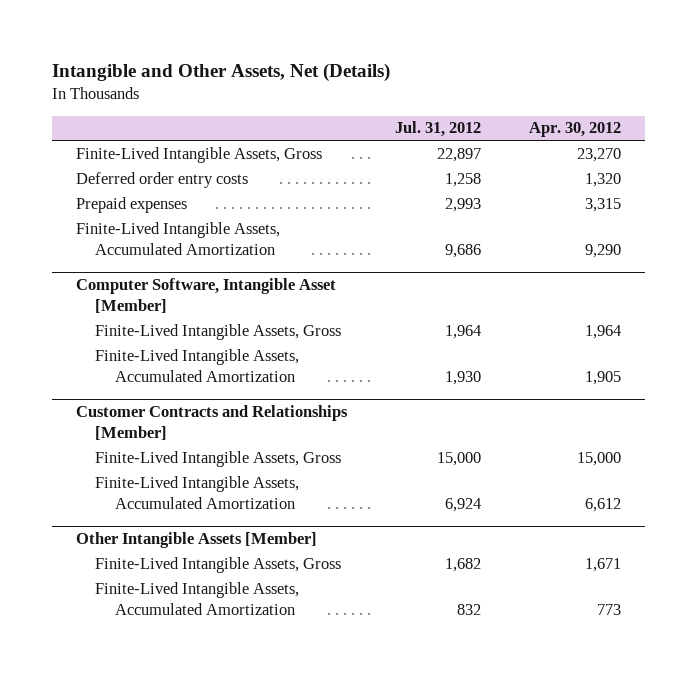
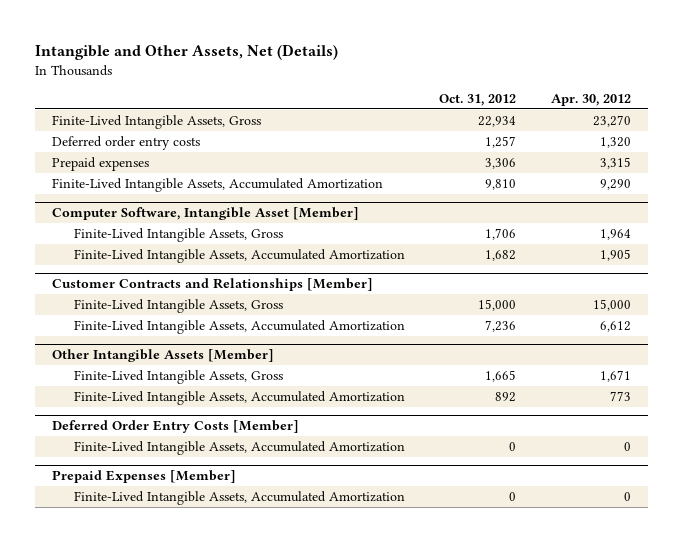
- | Jul. 31, 2012 | Apr. 30, 2012
+ | Oct. 31, 2012 | Apr. 30, 2012
+ Deferred Order Entry Costs [Member]
+ Finite-Lived Intangible Assets, Accumulated Amortization | 0 | 0
+ Prepaid Expenses [Member]
+ Finite-Lived Intangible Assets, Accumulated Amortization | 0 | 0

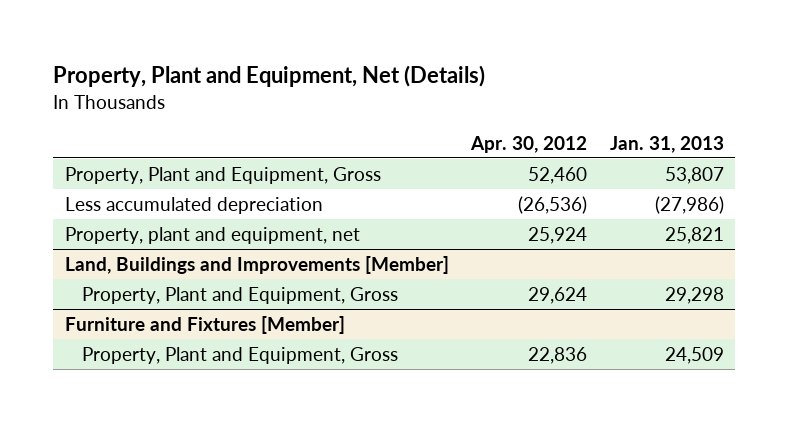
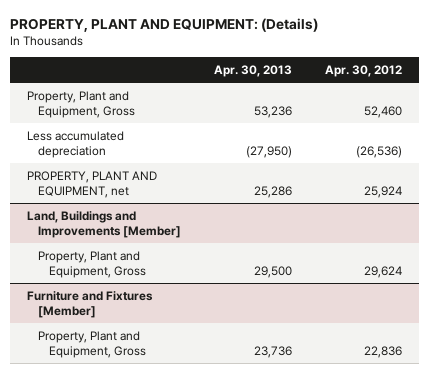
- Property, Plant and Equipment, Net (Details)
+ PROPERTY, PLANT AND EQUIPMENT: (Details)
- | Apr. 30, 2012 | Jan. 31, 2013
+ | Apr. 30, 2013 | Apr. 30, 2012
- Property, plant and equipment, net | 25,924 | 25,821
+ PROPERTY, PLANT AND EQUIPMENT, net | 25,286 | 25,924

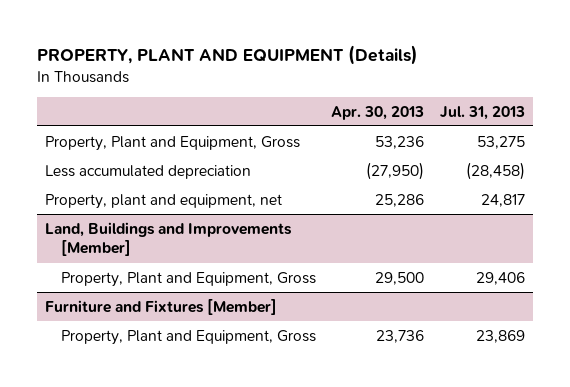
- PROPERTY, PLANT AND EQUIPMENT: (Details)
+ PROPERTY, PLANT AND EQUIPMENT (Details)
- | Apr. 30, 2013 | Apr. 30, 2012
+ | Apr. 30, 2013 | Jul. 31, 2013
- PROPERTY, PLANT AND EQUIPMENT, net | 25,286 | 25,924
+ Property, plant and equipment, net | 25,286 | 24,817

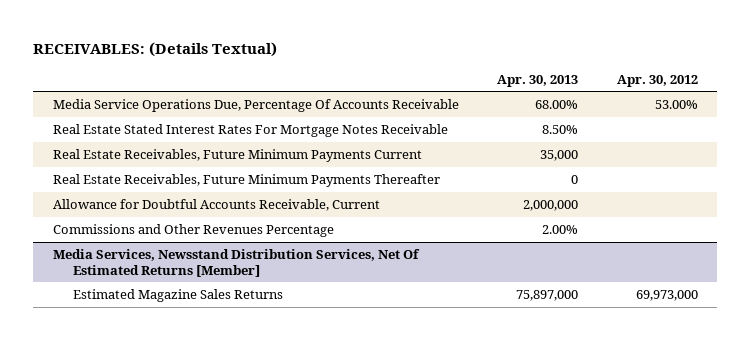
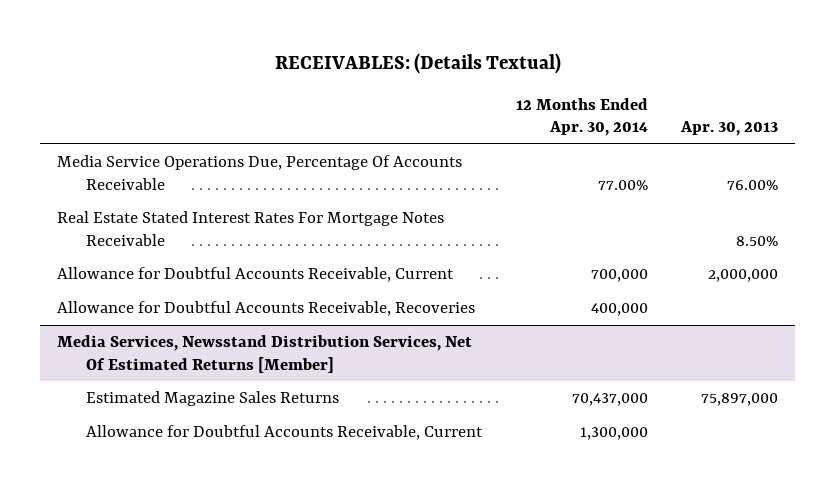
- | Apr. 30, 2013 | Apr. 30, 2012
+ | 12 Months Ended Apr. 30, 2014 | Apr. 30, 2013
- Media Service Operations Due, Percentage Of Accounts Receivable | 68.00% | 53.00%
+ Media Service Operations Due, Percentage Of Accounts Receivable | 77.00% | 76.00%
- Real Estate Receivables, Future Minimum Payments Current | 35,000 |
- Real Estate Receivables, Future Minimum Payments Thereafter | 0 |
- Commissions and Other Revenues Percentage | 2.00% |
+ Allowance for Doubtful Accounts Receivable, Recoveries | 400,000 |
@ Media Services, Newsstand Distribution Services, Net Of Estimated Returns [Member]
+ Allowance for Doubtful Accounts Receivable, Current | 1,300,000 |

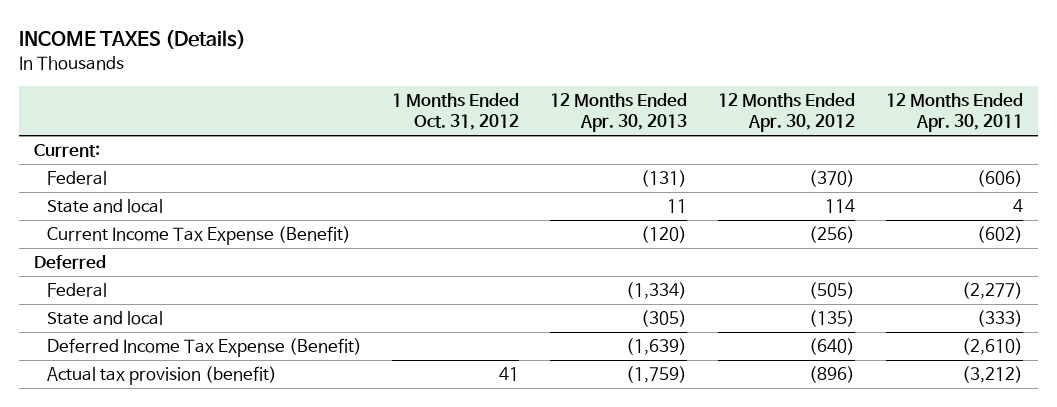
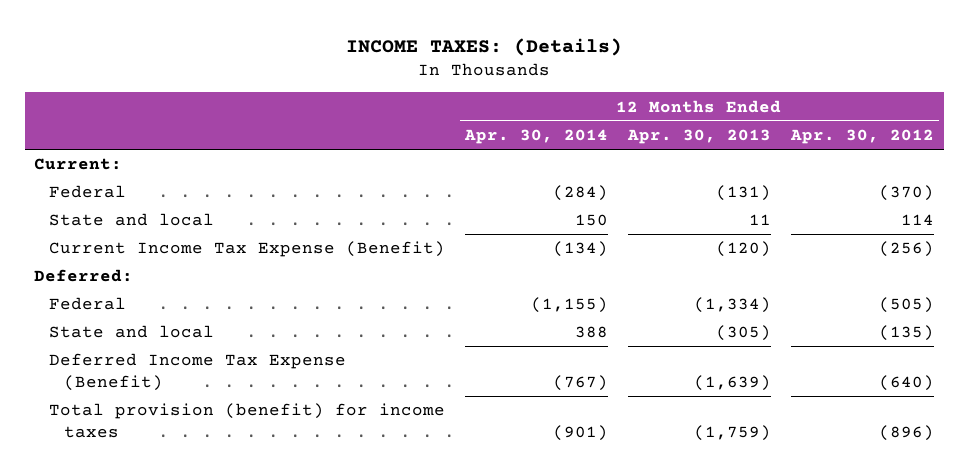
- INCOME TAXES (Details)
+ INCOME TAXES: (Details)
- | 1 Months Ended Oct. 31, 2012 | 12 Months Ended Apr. 30, 2013 | 12 Months Ended Apr. 30, 2012 | 12 Months Ended Apr. 30, 2011
+ | 12 Months Ended Apr. 30, 2014 | 12 Months Ended Apr. 30, 2013 | 12 Months Ended Apr. 30, 2012
- Deferred
+ Deferred:
- Actual tax provision (benefit) | 41 | (1,759) | (896) | (3,212)
+ Total provision (benefit) for income taxes | (901) | (1,759) | (896)

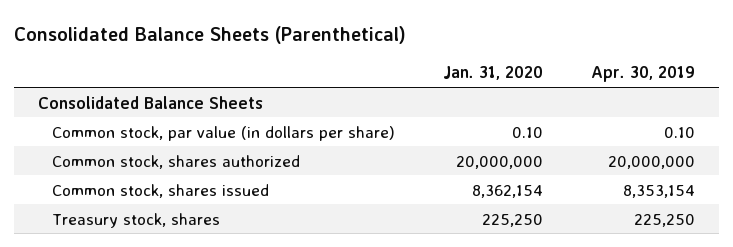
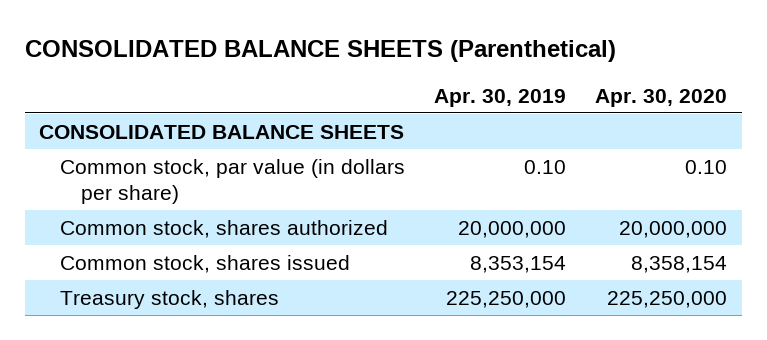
- Consolidated Balance Sheets (Parenthetical)
+ CONSOLIDATED BALANCE SHEETS (Parenthetical)
- | Jan. 31, 2020 | Apr. 30, 2019
+ | Apr. 30, 2019 | Apr. 30, 2020
- Consolidated Balance Sheets
+ CONSOLIDATED BALANCE SHEETS
- Treasury stock, shares | 225,250 | 225,250
+ Treasury stock, shares | 225,250,000 | 225,250,000

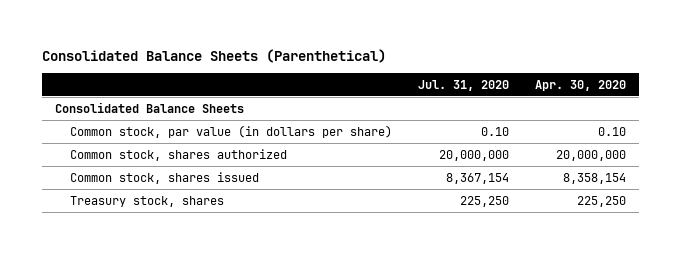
- CONSOLIDATED BALANCE SHEETS (Parenthetical)
+ Consolidated Balance Sheets (Parenthetical)
- | Apr. 30, 2019 | Apr. 30, 2020
+ | Jul. 31, 2020 | Apr. 30, 2020
- CONSOLIDATED BALANCE SHEETS
+ Consolidated Balance Sheets
- Treasury stock, shares | 225,250,000 | 225,250,000
+ Treasury stock, shares | 225,250 | 225,250

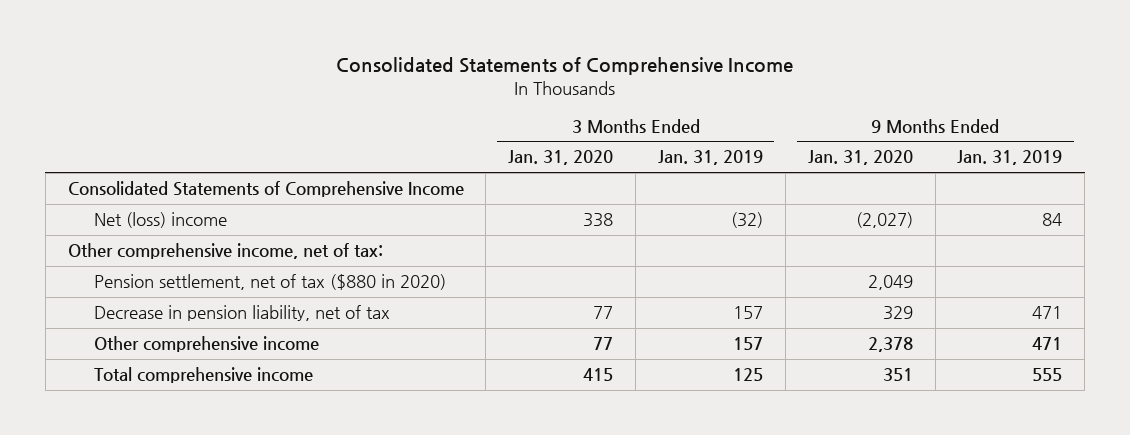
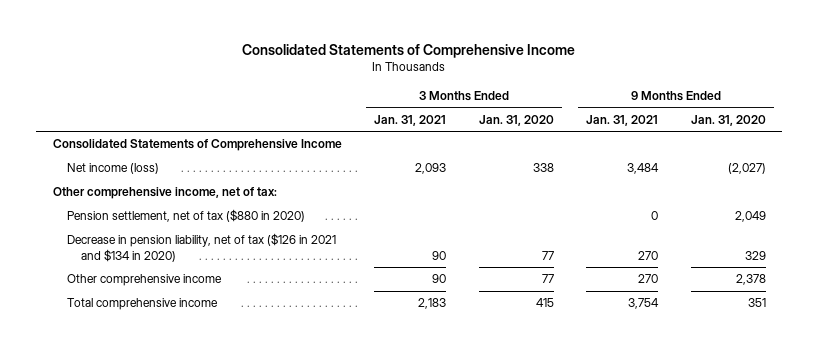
- | 3 Months Ended Jan. 31, 2020 | 3 Months Ended Jan. 31, 2019 | 9 Months Ended Jan. 31, 2020 | 9 Months Ended Jan. 31, 2019
+ | 3 Months Ended Jan. 31, 2021 | 3 Months Ended Jan. 31, 2020 | 9 Months Ended Jan. 31, 2021 | 9 Months Ended Jan. 31, 2020
- Net (loss) income | 338 | (32) | (2,027) | 84
+ Net income (loss) | 2,093 | 338 | 3,484 | (2,027)
- Decrease in pension liability, net of tax | 77 | 157 | 329 | 471
+ Decrease in pension liability, net of tax ($126 in 2021 and $134 in 2020) | 90 | 77 | 270 | 329

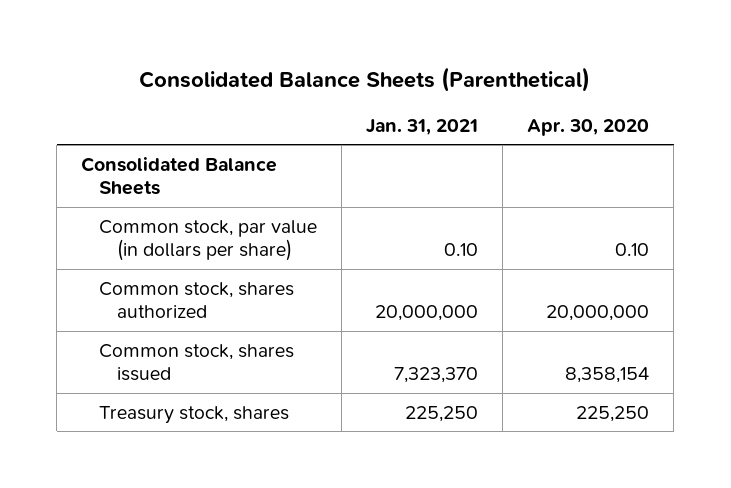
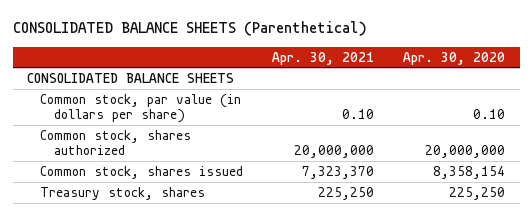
- Consolidated Balance Sheets (Parenthetical)
+ CONSOLIDATED BALANCE SHEETS (Parenthetical)
- | Jan. 31, 2021 | Apr. 30, 2020
+ | Apr. 30, 2021 | Apr. 30, 2020
- Consolidated Balance Sheets
+ CONSOLIDATED BALANCE SHEETS

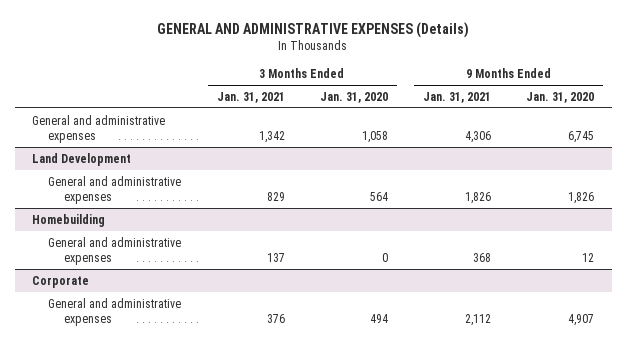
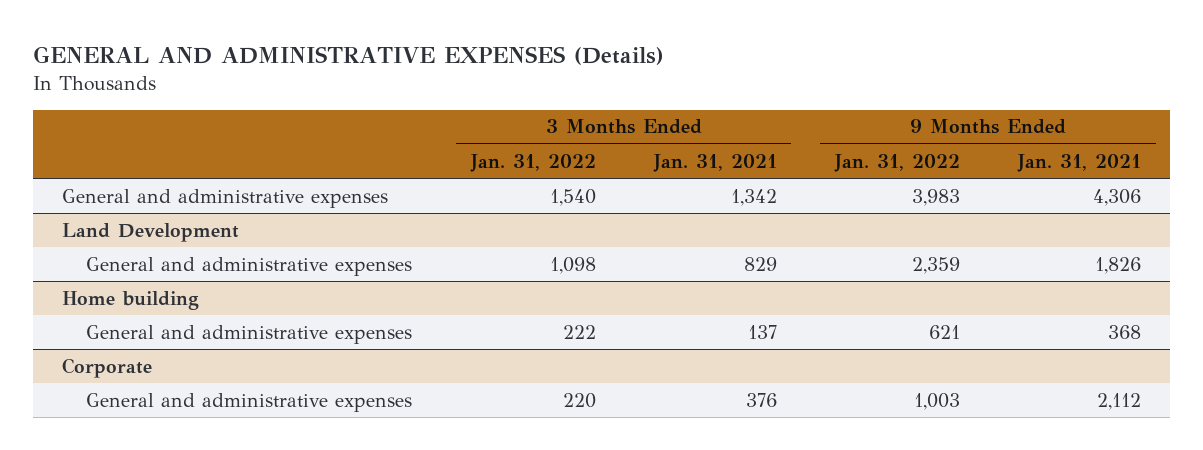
- | 3 Months Ended Jan. 31, 2021 | 3 Months Ended Jan. 31, 2020 | 9 Months Ended Jan. 31, 2021 | 9 Months Ended Jan. 31, 2020
+ | 3 Months Ended Jan. 31, 2022 | 3 Months Ended Jan. 31, 2021 | 9 Months Ended Jan. 31, 2022 | 9 Months Ended Jan. 31, 2021
- Homebuilding
+ Home building

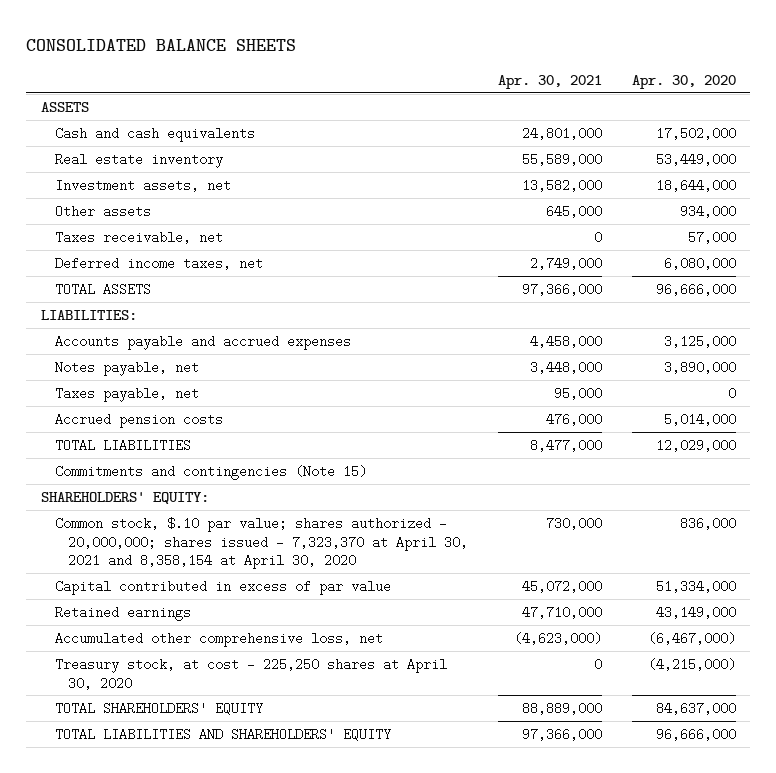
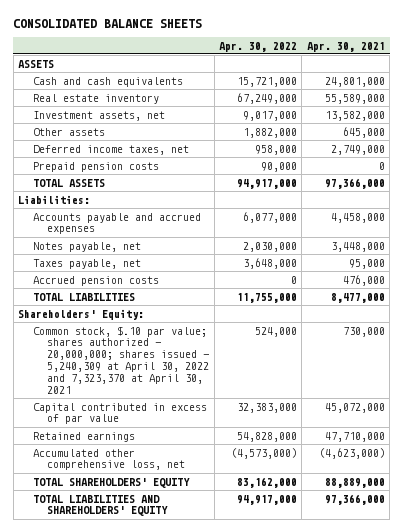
- | Apr. 30, 2021 | Apr. 30, 2020
+ | Apr. 30, 2022 | Apr. 30, 2021
- Taxes receivable, net | 0 | 57,000
+ Prepaid pension costs | 90,000 | 0
- LIABILITIES:
+ Liabilities:
- Commitments and contingencies (Note 15)
- SHAREHOLDERS' EQUITY:
- Common stock, $.10 par value; shares authorized - 20,000,000; shares issued - 7,323,370 at April 30, 2021 and 8,358,154 at April 30, 2020 | 730,000 | 836,000
+ Shareholders' Equity:
+ Common stock, $.10 par value; shares authorized - 20,000,000; shares issued - 5,240,309 at April 30, 2022 and 7,323,370 at April 30, 2021 | 524,000 | 730,000
- Treasury stock, at cost - 225,250 shares at April 30, 2020 | 0 | (4,215,000)

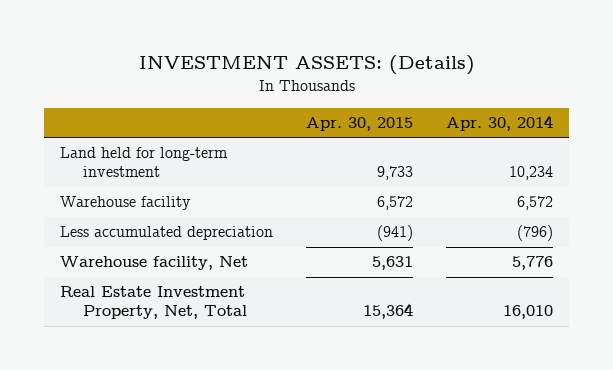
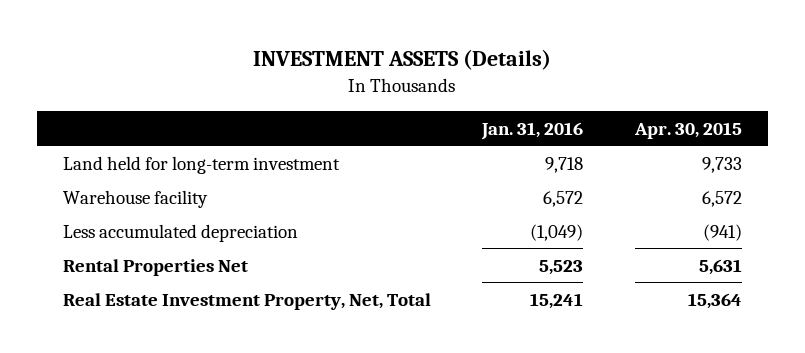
- INVESTMENT ASSETS: (Details)
+ INVESTMENT ASSETS (Details)
- | Apr. 30, 2015 | Apr. 30, 2014
+ | Jan. 31, 2016 | Apr. 30, 2015
- Warehouse facility, Net | 5,631 | 5,776
+ Rental Properties Net | 5,523 | 5,631

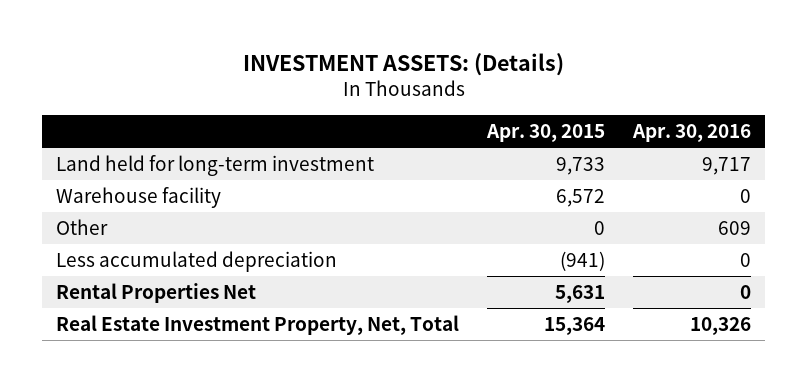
- INVESTMENT ASSETS (Details)
+ INVESTMENT ASSETS: (Details)
- | Jan. 31, 2016 | Apr. 30, 2015
+ | Apr. 30, 2015 | Apr. 30, 2016
+ Other | 0 | 609

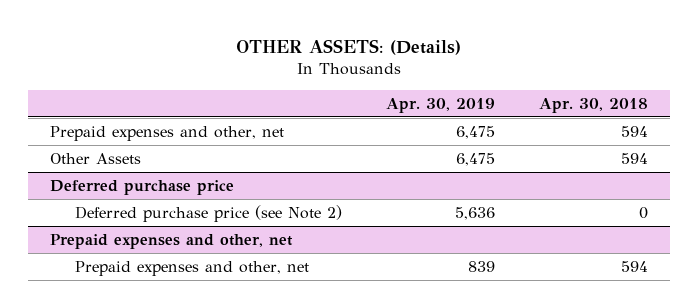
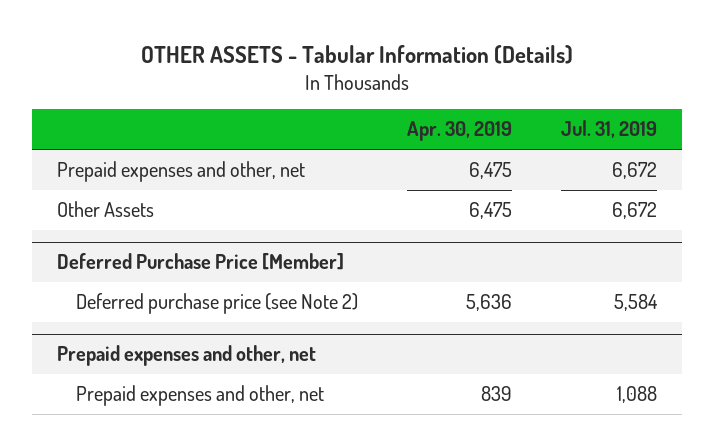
- OTHER ASSETS: (Details)
+ OTHER ASSETS - Tabular Information (Details)
- | Apr. 30, 2019 | Apr. 30, 2018
+ | Apr. 30, 2019 | Jul. 31, 2019
- Deferred purchase price
+ Deferred Purchase Price [Member]

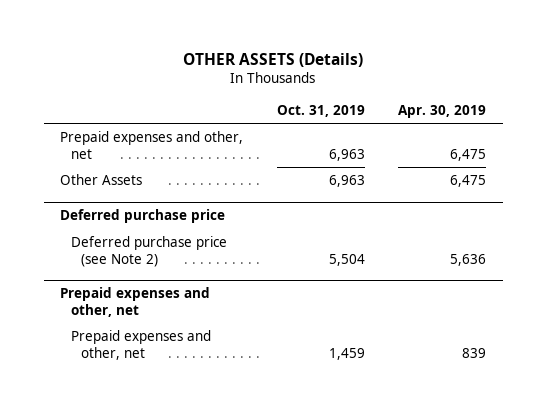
- OTHER ASSETS - Tabular Information (Details)
+ OTHER ASSETS (Details)
- | Apr. 30, 2019 | Jul. 31, 2019
+ | Oct. 31, 2019 | Apr. 30, 2019
- Deferred Purchase Price [Member]
+ Deferred purchase price

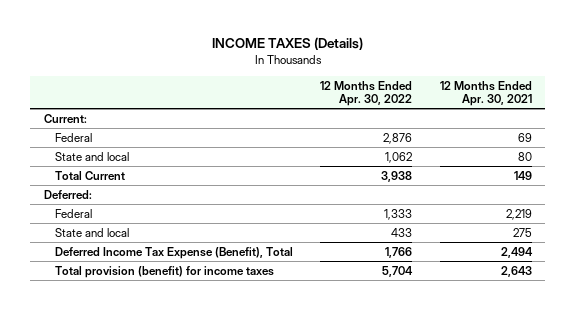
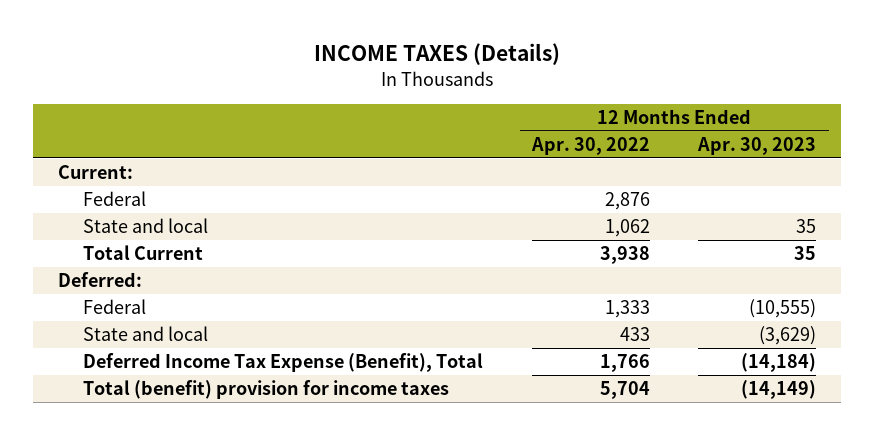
- | 12 Months Ended Apr. 30, 2022 | 12 Months Ended Apr. 30, 2021
+ | 12 Months Ended Apr. 30, 2022 | 12 Months Ended Apr. 30, 2023
- Total provision (benefit) for income taxes | 5,704 | 2,643
+ Total (benefit) provision for income taxes | 5,704 | (14,149)

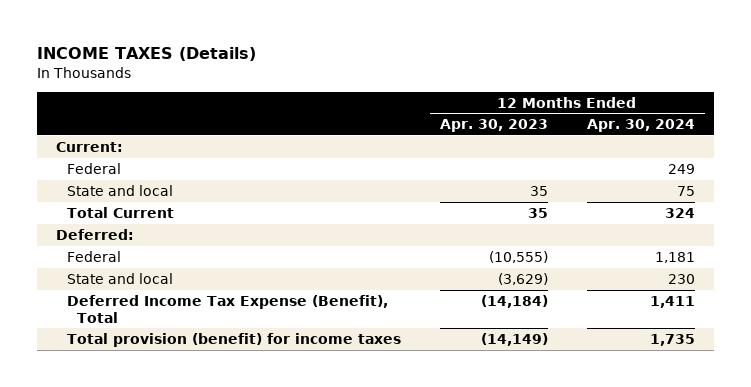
- | 12 Months Ended Apr. 30, 2022 | 12 Months Ended Apr. 30, 2023
+ | 12 Months Ended Apr. 30, 2023 | 12 Months Ended Apr. 30, 2024
- Total (benefit) provision for income taxes | 5,704 | (14,149)
+ Total provision (benefit) for income taxes | (14,149) | 1,735

